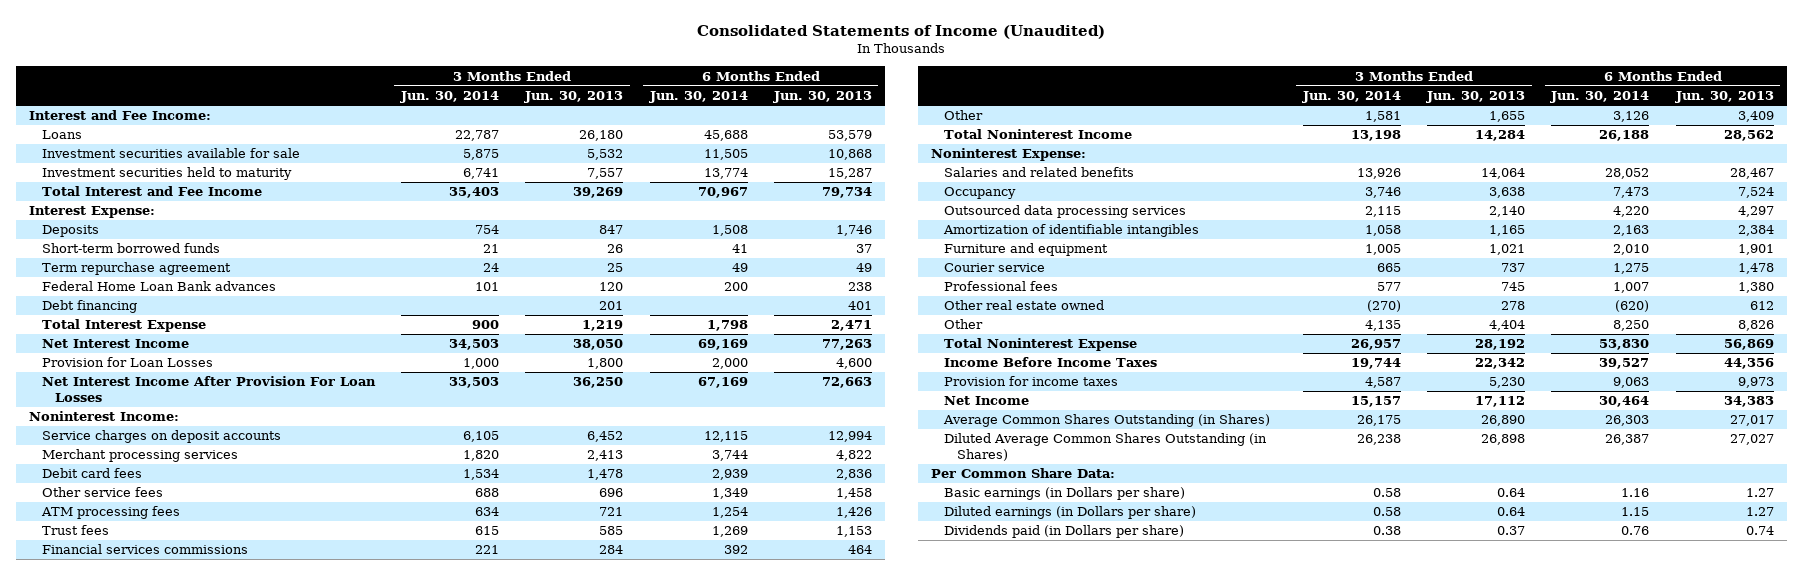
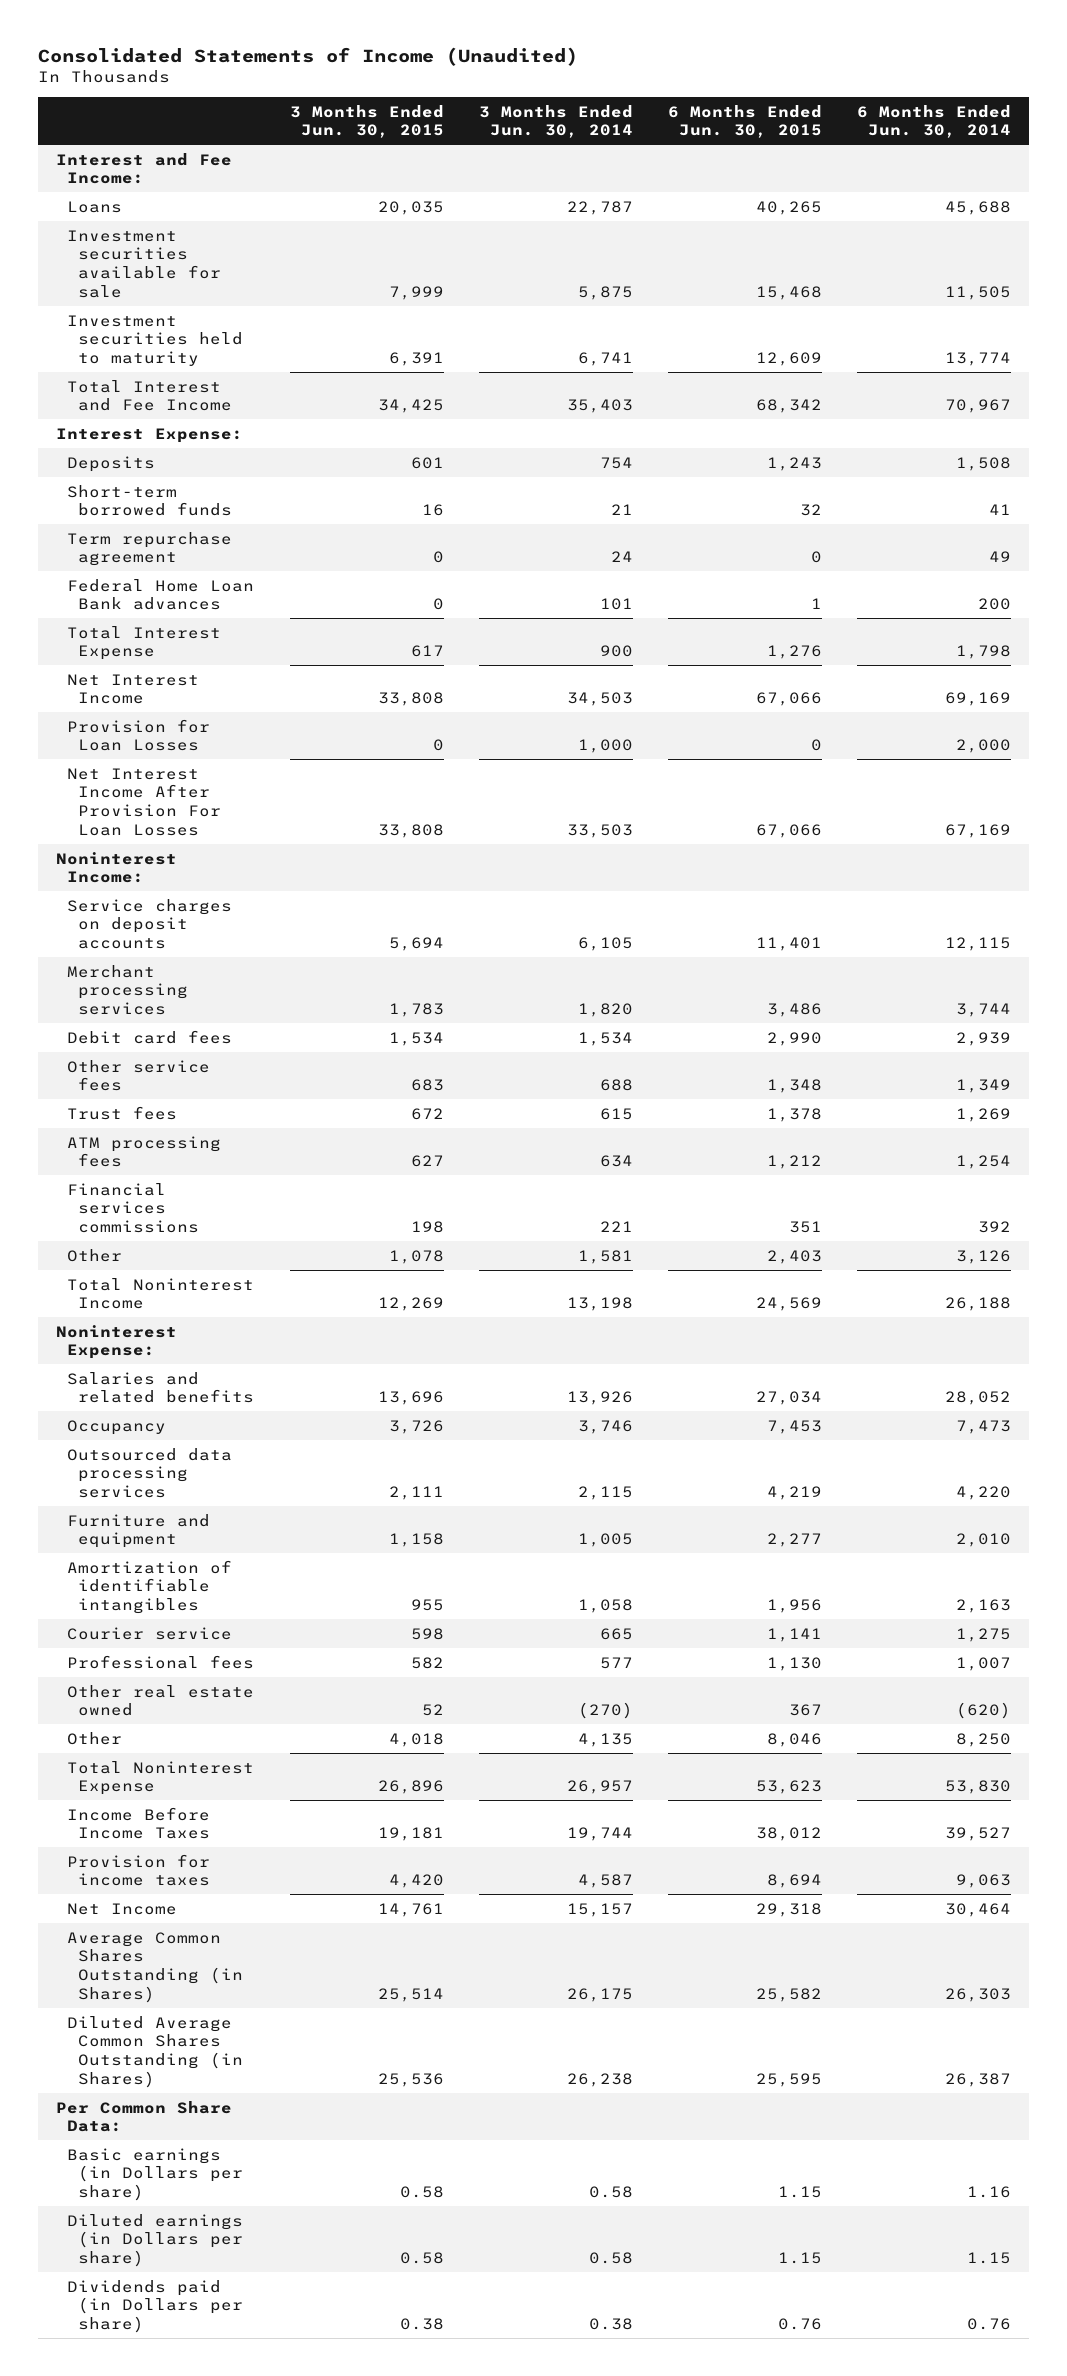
- | 3 Months Ended Jun. 30, 2014 | 3 Months Ended Jun. 30, 2013 | 6 Months Ended Jun. 30, 2014 | 6 Months Ended Jun. 30, 2013
+ | 3 Months Ended Jun. 30, 2015 | 3 Months Ended Jun. 30, 2014 | 6 Months Ended Jun. 30, 2015 | 6 Months Ended Jun. 30, 2014
- Debt financing | | 201 | | 401
moved down: ATM processing fees | 627 | 634 | 1,212 | 1,254
moved down: Amortization of identifiable intangibles | 955 | 1,058 | 1,956 | 2,163

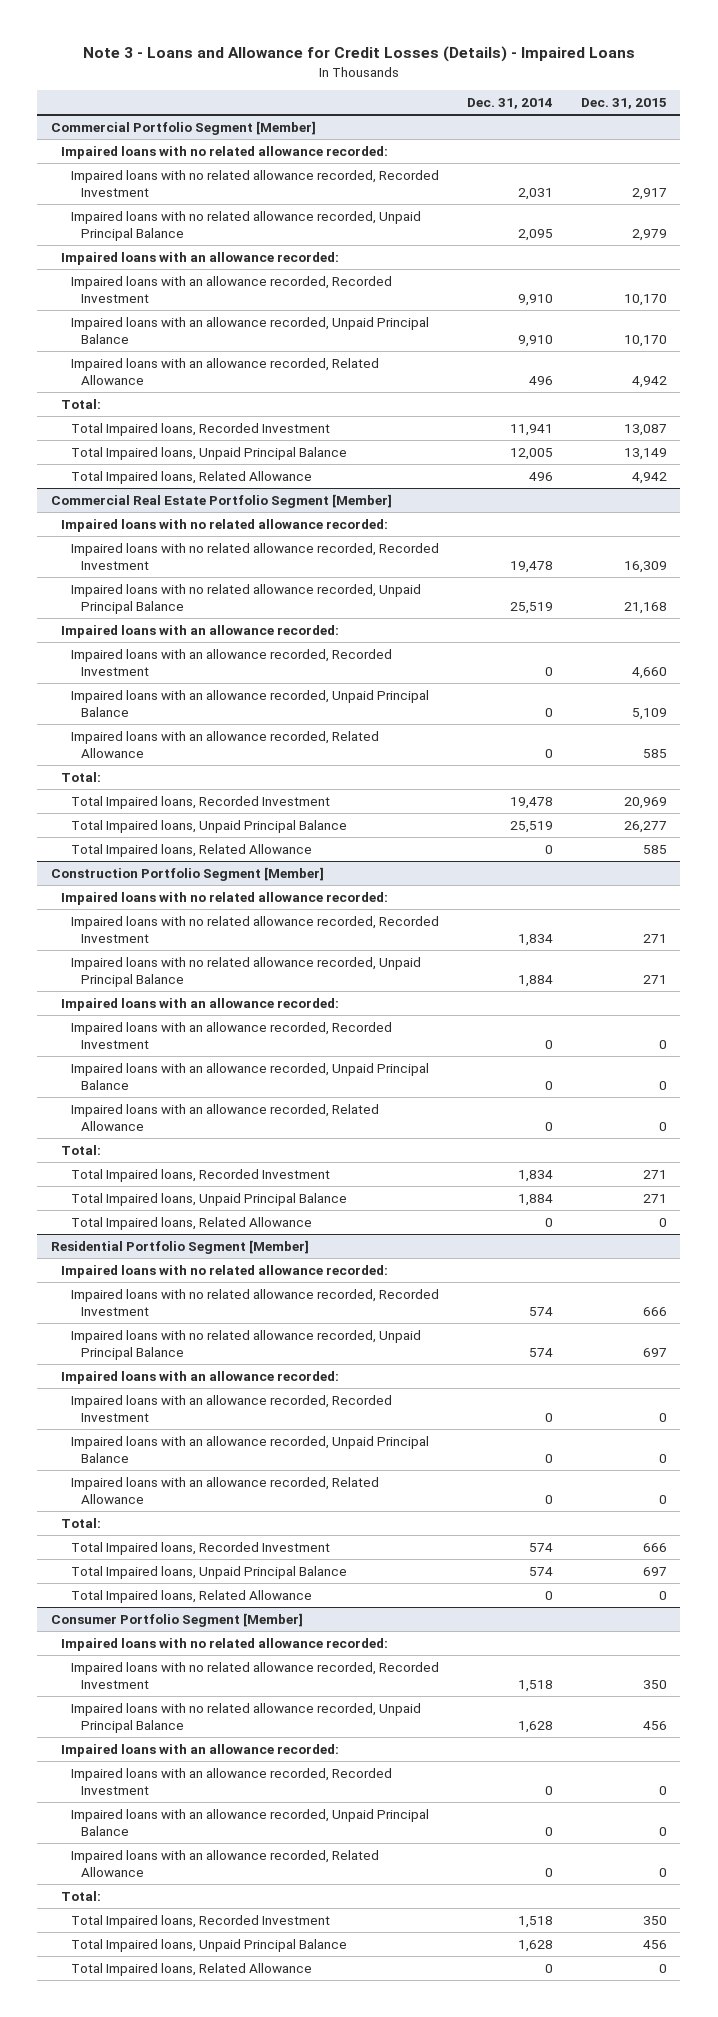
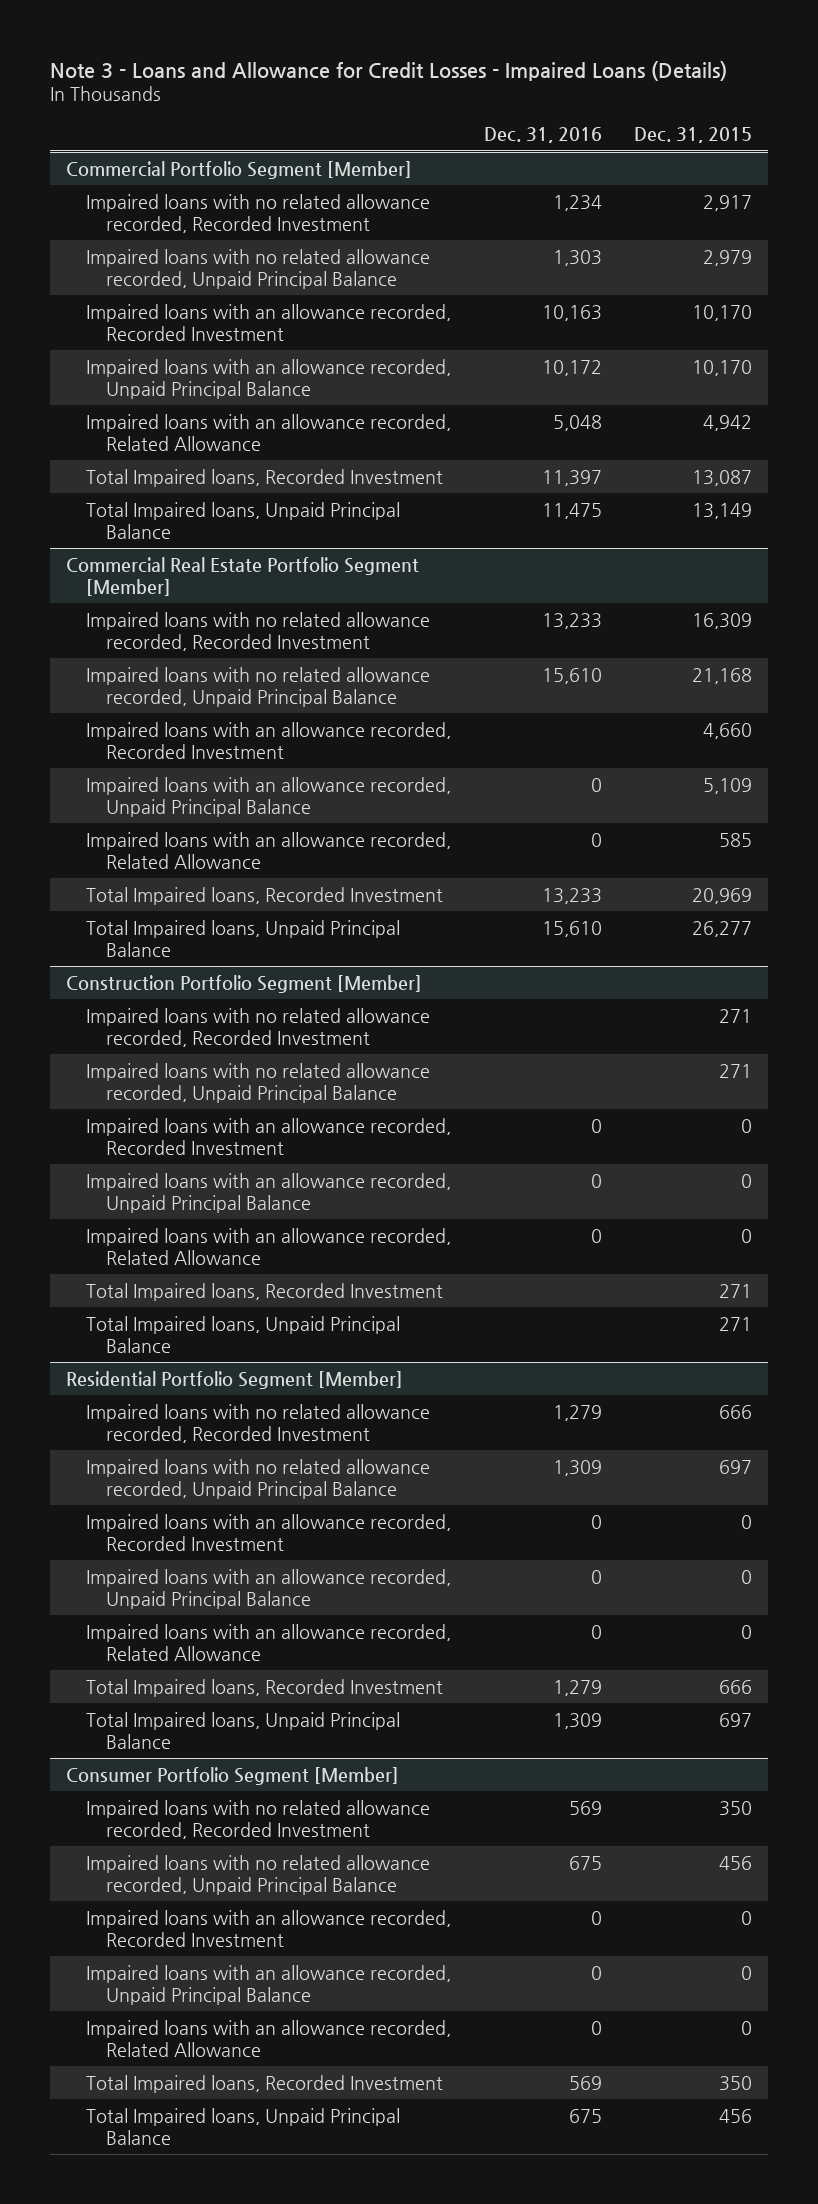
- Note 3 - Loans and Allowance for Credit Losses (Details) - Impaired Loans
+ Note 3 - Loans and Allowance for Credit Losses - Impaired Loans (Details)
- | Dec. 31, 2014 | Dec. 31, 2015
+ | Dec. 31, 2016 | Dec. 31, 2015
@ Commercial Portfolio Segment [Member]
- Impaired loans with no related allowance recorded:
- Impaired loans with an allowance recorded:
- Total:
- Total Impaired loans, Related Allowance | 496 | 4,942
@ Commercial Real Estate Portfolio Segment [Member]
- Impaired loans with no related allowance recorded:
- Impaired loans with an allowance recorded:
- Total:
- Total Impaired loans, Related Allowance | 0 | 585
@ Construction Portfolio Segment [Member]
- Impaired loans with no related allowance recorded:
- Impaired loans with an allowance recorded:
- Total:
- Total Impaired loans, Related Allowance | 0 | 0
@ Residential Portfolio Segment [Member]
- Impaired loans with no related allowance recorded:
- Impaired loans with an allowance recorded:
- Total:
- Total Impaired loans, Related Allowance | 0 | 0
@ Consumer Portfolio Segment [Member]
- Impaired loans with no related allowance recorded:
- Impaired loans with an allowance recorded:
- Total:
- Total Impaired loans, Related Allowance | 0 | 0

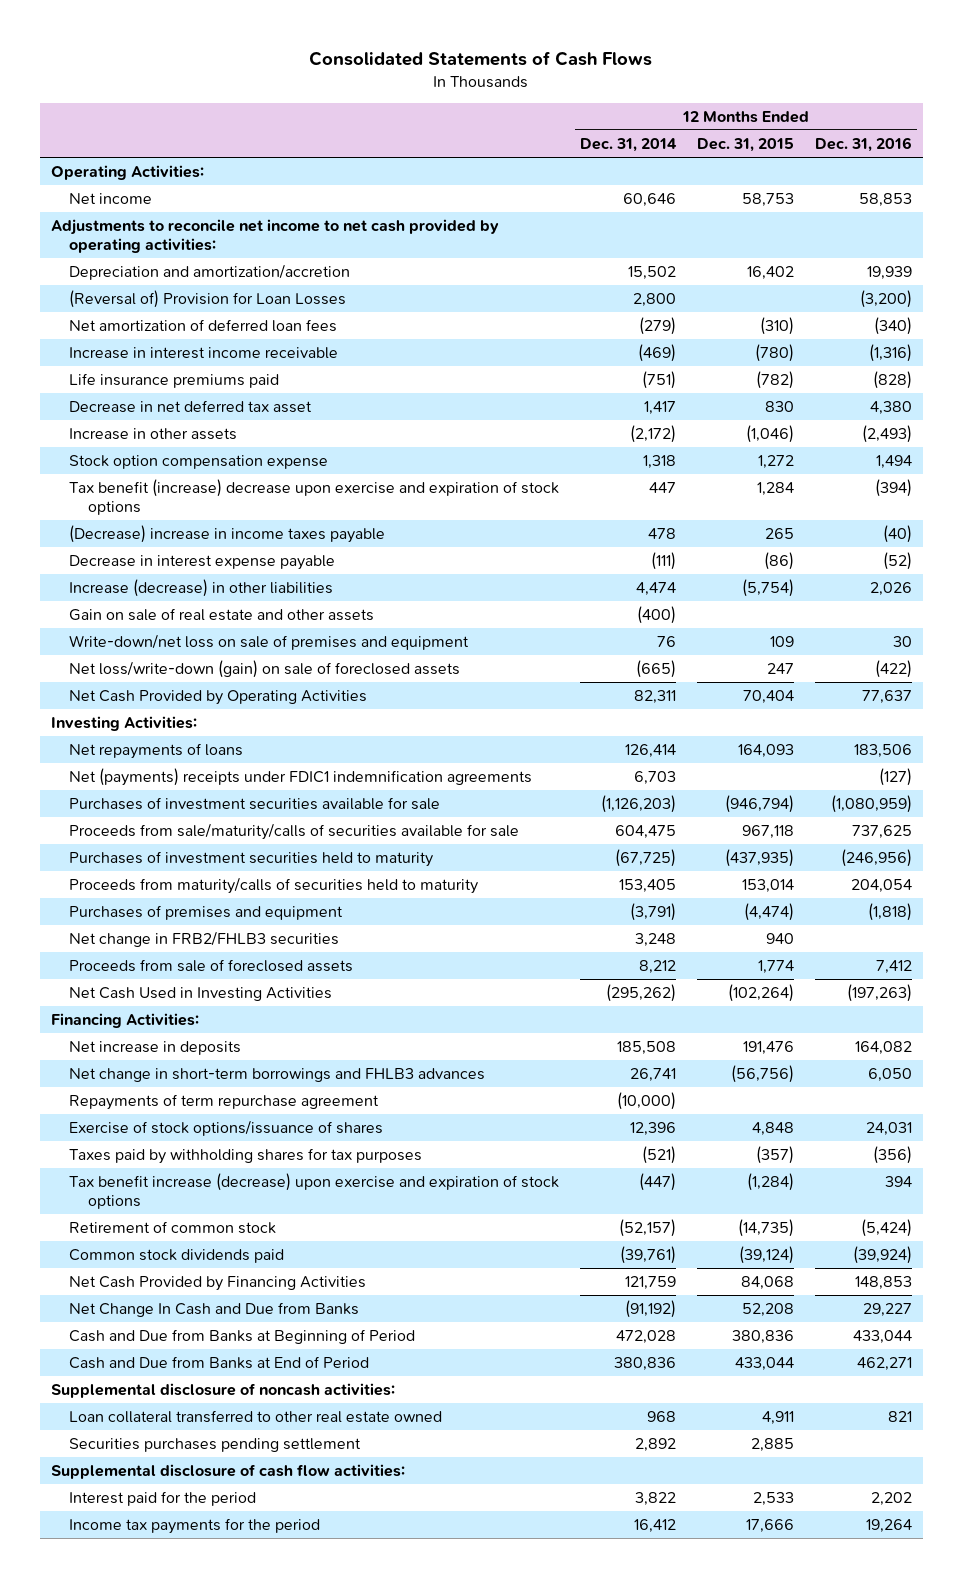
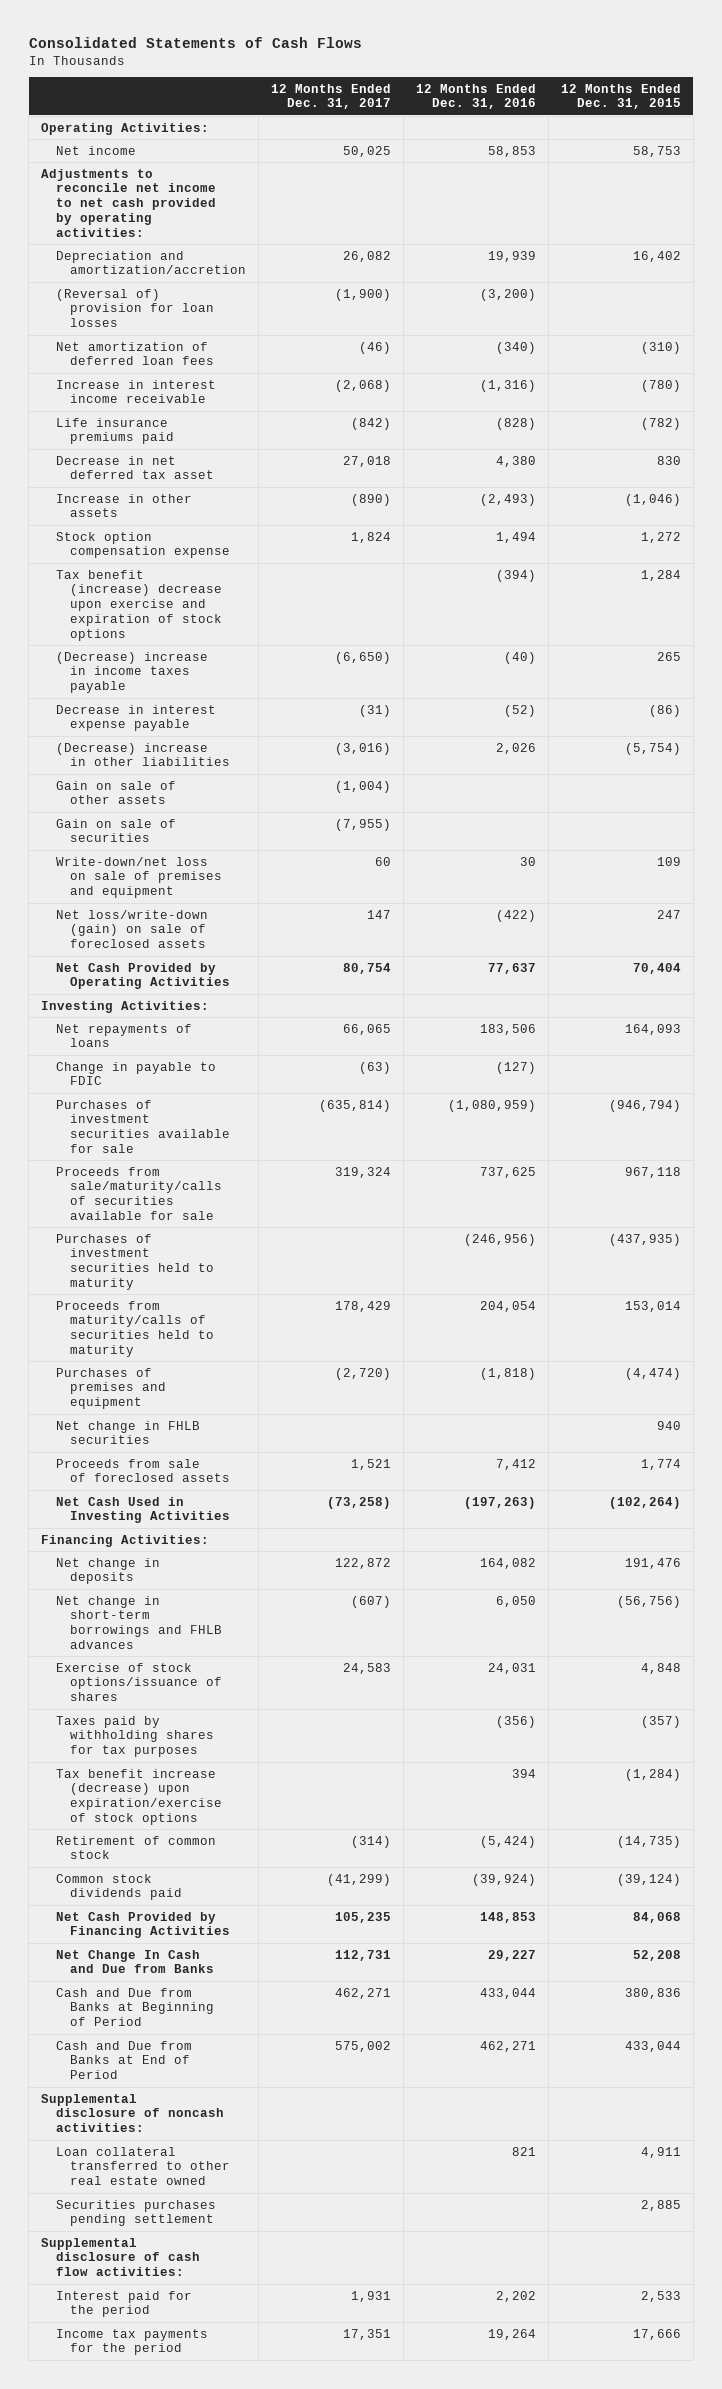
- | 12 Months Ended Dec. 31, 2014 | 12 Months Ended Dec. 31, 2015 | 12 Months Ended Dec. 31, 2016
+ | 12 Months Ended Dec. 31, 2017 | 12 Months Ended Dec. 31, 2016 | 12 Months Ended Dec. 31, 2015
- (Reversal of) Provision for Loan Losses | 2,800 | | (3,200)
+ (Reversal of) provision for loan losses | (1,900) | (3,200) |
- Increase (decrease) in other liabilities | 4,474 | (5,754) | 2,026
- Gain on sale of real estate and other assets | (400) | |
+ (Decrease) increase in other liabilities | (3,016) | 2,026 | (5,754)
+ Gain on sale of other assets | (1,004) | |
+ Gain on sale of securities | (7,955) | |
- Net (payments) receipts under FDIC1 indemnification agreements | 6,703 | | (127)
+ Change in payable to FDIC | (63) | (127) |
- Net change in FRB2/FHLB3 securities | 3,248 | 940 |
+ Net change in FHLB securities | | | 940
- Net increase in deposits | 185,508 | 191,476 | 164,082
- Net change in short-term borrowings and FHLB3 advances | 26,741 | (56,756) | 6,050
- Repayments of term repurchase agreement | (10,000) | |
+ Net change in deposits | 122,872 | 164,082 | 191,476
+ Net change in short-term borrowings and FHLB advances | (607) | 6,050 | (56,756)
- Tax benefit increase (decrease) upon exercise and expiration of stock options | (447) | (1,284) | 394
+ Tax benefit increase (decrease) upon expiration/exercise of stock options | | 394 | (1,284)

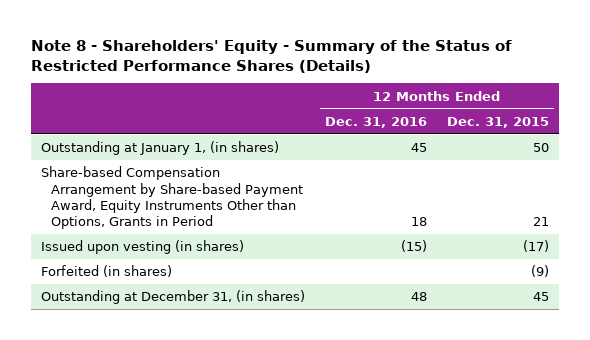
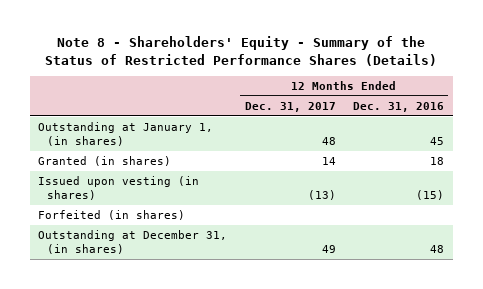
- | 12 Months Ended Dec. 31, 2016 | 12 Months Ended Dec. 31, 2015
+ | 12 Months Ended Dec. 31, 2017 | 12 Months Ended Dec. 31, 2016
- Share-based Compensation Arrangement by Share-based Payment Award, Equity Instruments Other than Options, Grants in Period | 18 | 21
+ Granted (in shares) | 14 | 18

